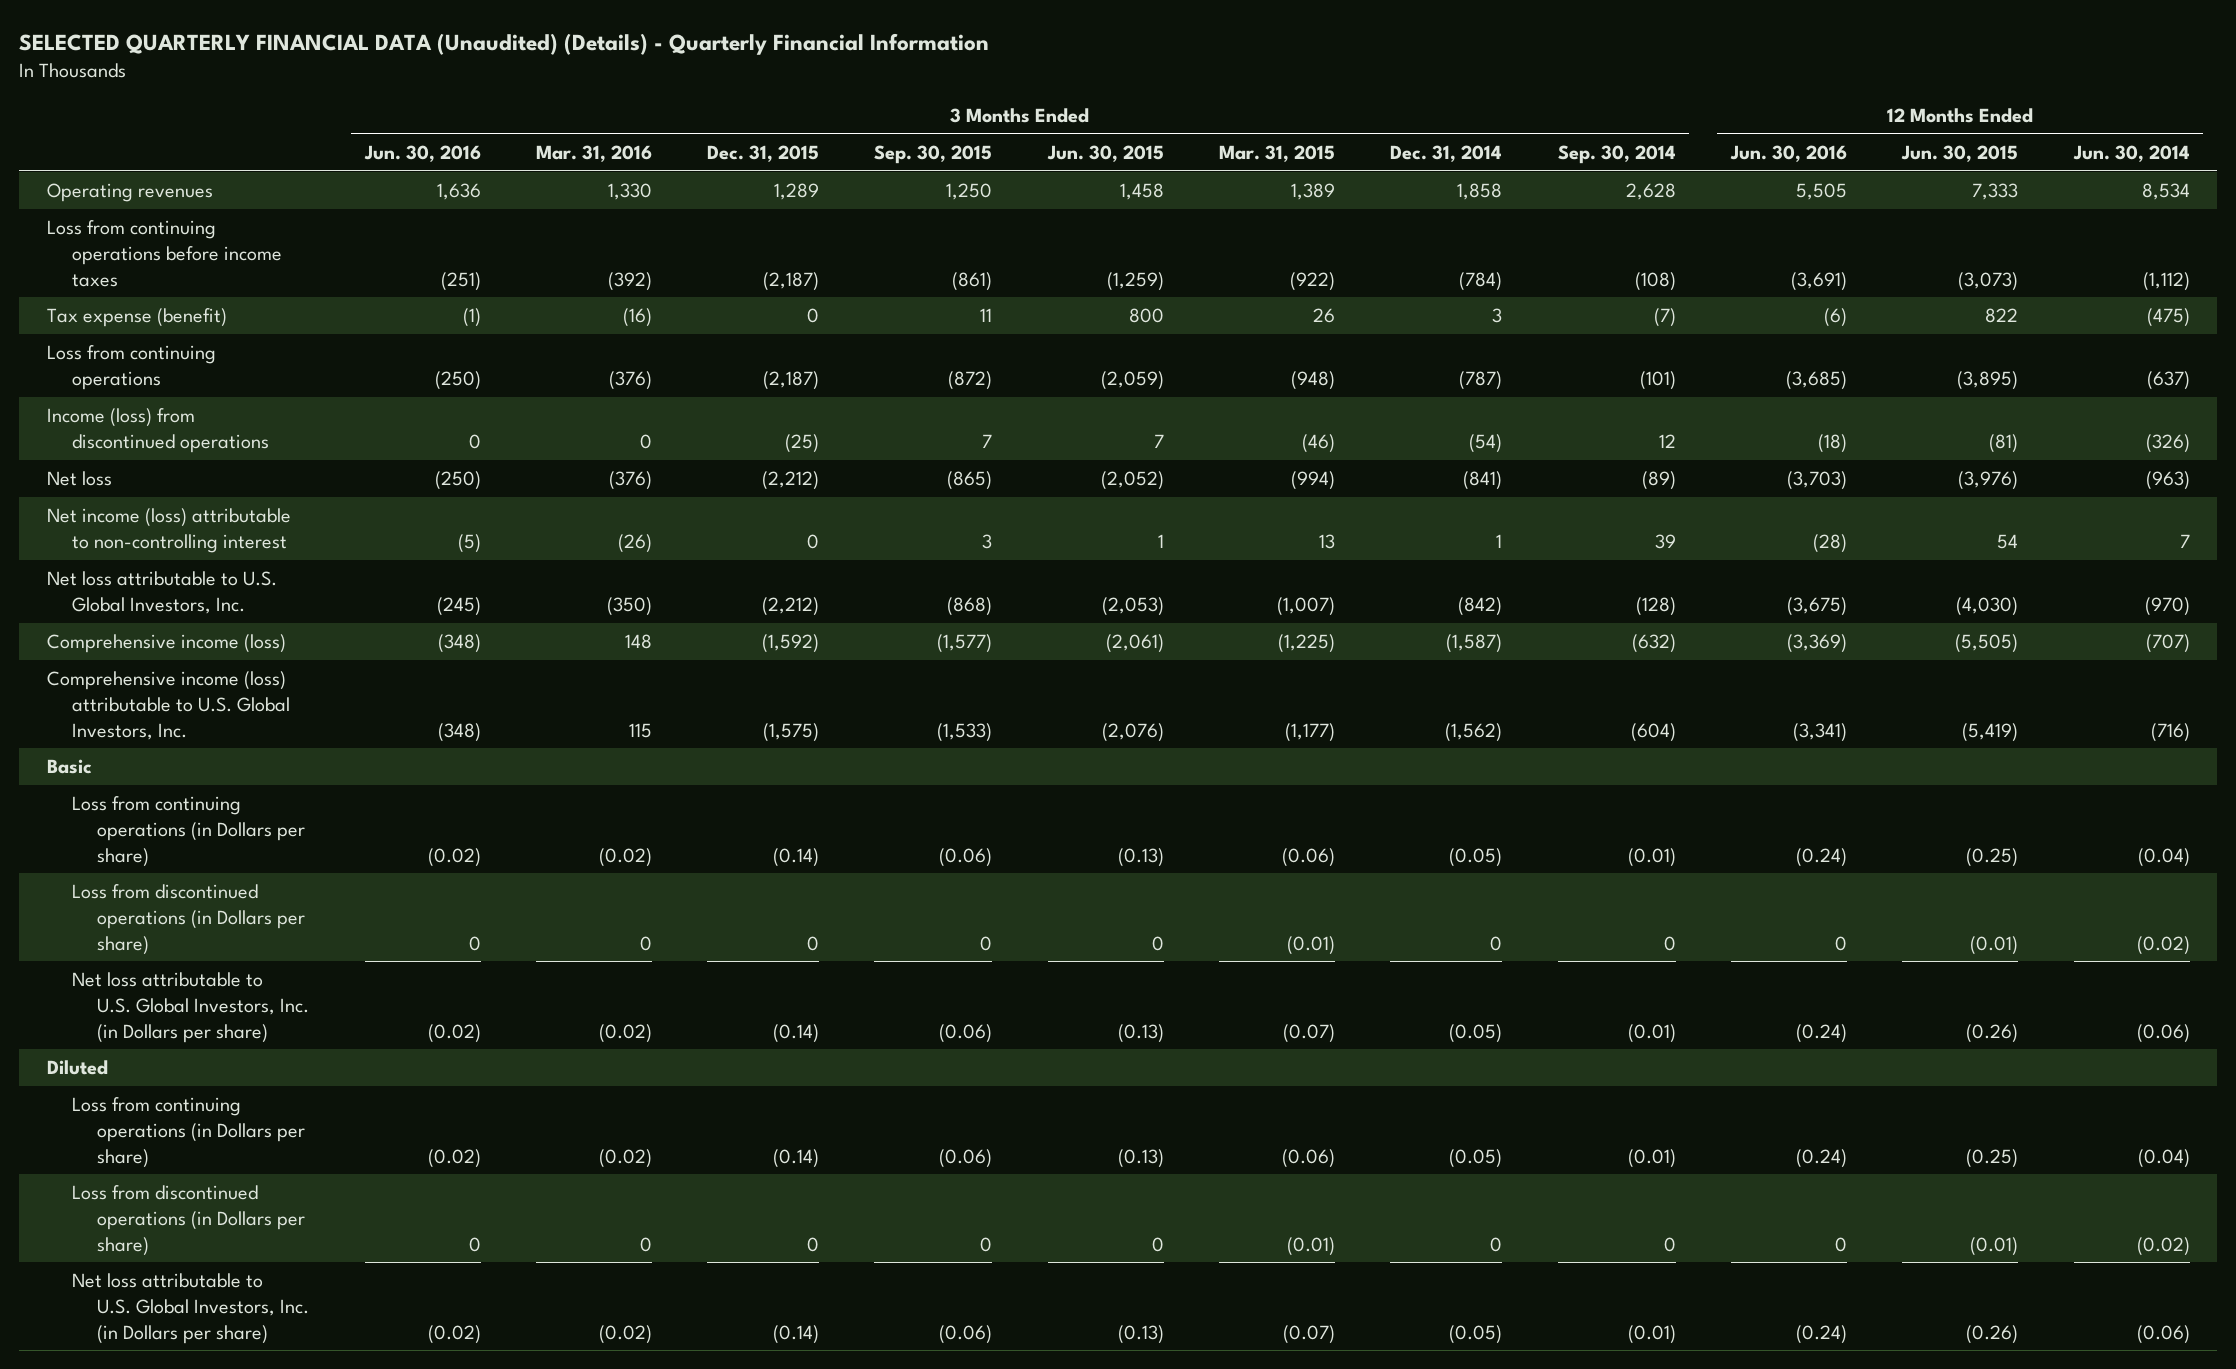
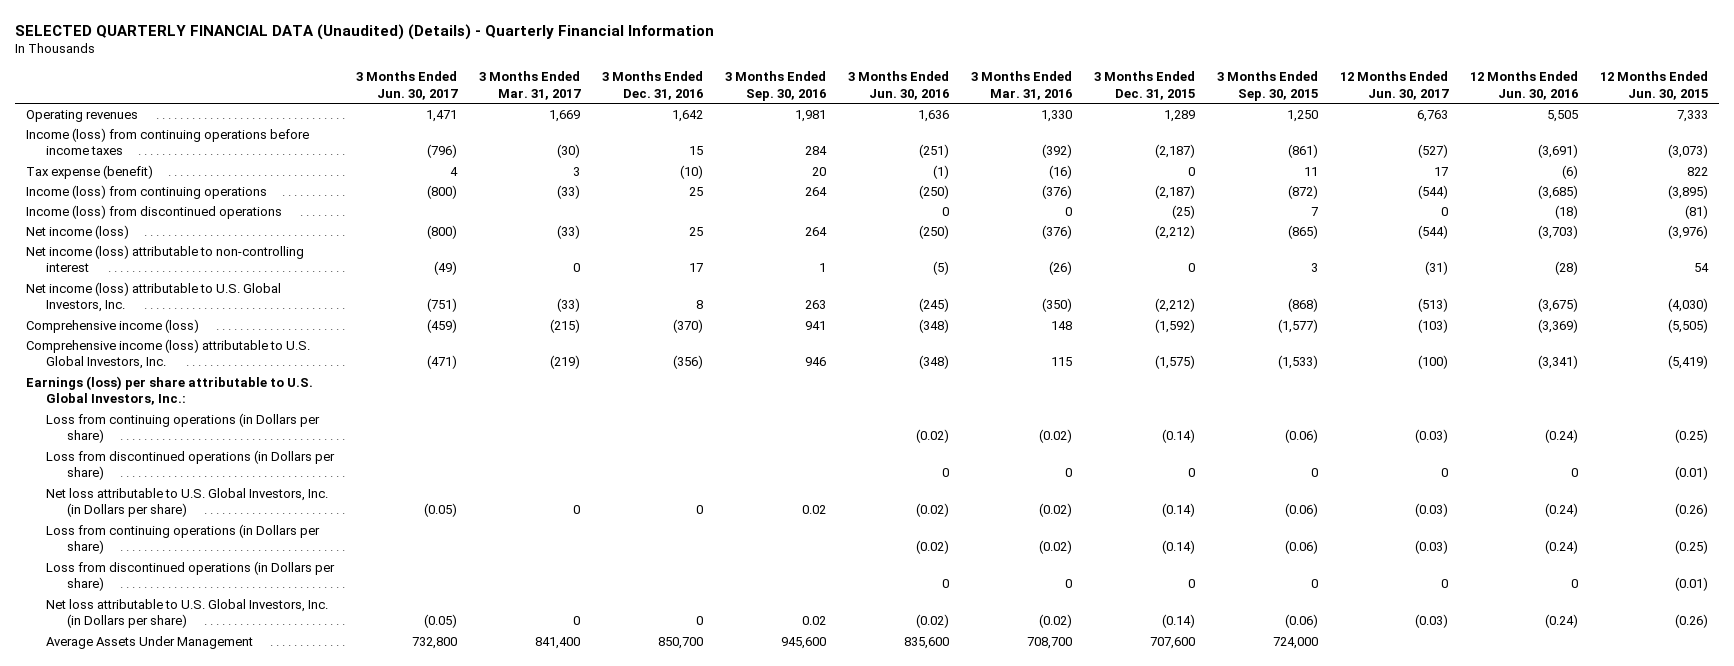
- | 3 Months Ended Jun. 30, 2016 | 3 Months Ended Mar. 31, 2016 | 3 Months Ended Dec. 31, 2015 | 3 Months Ended Sep. 30, 2015 | 3 Months Ended Jun. 30, 2015 | 3 Months Ended Mar. 31, 2015 | 3 Months Ended Dec. 31, 2014 | 3 Months Ended Sep. 30, 2014 | 12 Months Ended Jun. 30, 2016 | 12 Months Ended Jun. 30, 2015 | 12 Months Ended Jun. 30, 2014
+ | 3 Months Ended Jun. 30, 2017 | 3 Months Ended Mar. 31, 2017 | 3 Months Ended Dec. 31, 2016 | 3 Months Ended Sep. 30, 2016 | 3 Months Ended Jun. 30, 2016 | 3 Months Ended Mar. 31, 2016 | 3 Months Ended Dec. 31, 2015 | 3 Months Ended Sep. 30, 2015 | 12 Months Ended Jun. 30, 2017 | 12 Months Ended Jun. 30, 2016 | 12 Months Ended Jun. 30, 2015
- Loss from continuing operations before income taxes | (251) | (392) | (2,187) | (861) | (1,259) | (922) | (784) | (108) | (3,691) | (3,073) | (1,112)
+ Income (loss) from continuing operations before income taxes | (796) | (30) | 15 | 284 | (251) | (392) | (2,187) | (861) | (527) | (3,691) | (3,073)
- Loss from continuing operations | (250) | (376) | (2,187) | (872) | (2,059) | (948) | (787) | (101) | (3,685) | (3,895) | (637)
+ Income (loss) from continuing operations | (800) | (33) | 25 | 264 | (250) | (376) | (2,187) | (872) | (544) | (3,685) | (3,895)
- Net loss | (250) | (376) | (2,212) | (865) | (2,052) | (994) | (841) | (89) | (3,703) | (3,976) | (963)
+ Net income (loss) | (800) | (33) | 25 | 264 | (250) | (376) | (2,212) | (865) | (544) | (3,703) | (3,976)
- Net loss attributable to U.S. Global Investors, Inc. | (245) | (350) | (2,212) | (868) | (2,053) | (1,007) | (842) | (128) | (3,675) | (4,030) | (970)
+ Net income (loss) attributable to U.S. Global Investors, Inc. | (751) | (33) | 8 | 263 | (245) | (350) | (2,212) | (868) | (513) | (3,675) | (4,030)
- Basic
+ Earnings (loss) per share attributable to U.S. Global Investors, Inc.:
- Diluted
+ Average Assets Under Management | 732,800 | 841,400 | 850,700 | 945,600 | 835,600 | 708,700 | 707,600 | 724,000 | | |

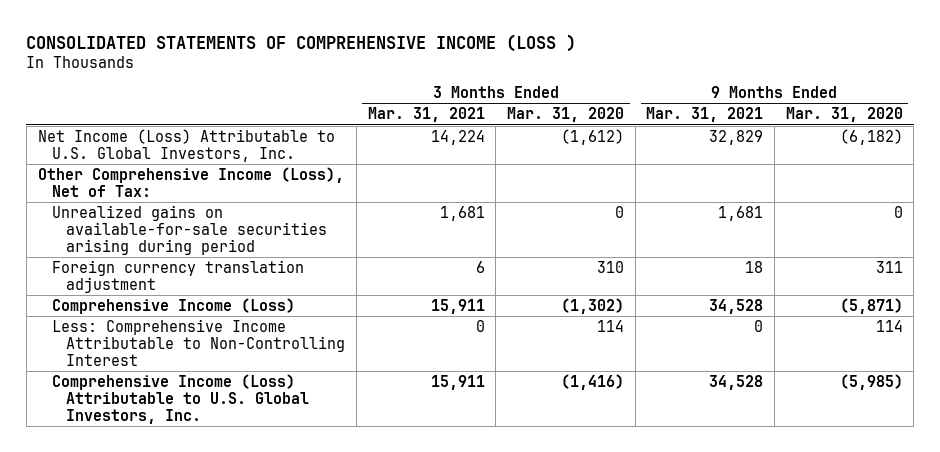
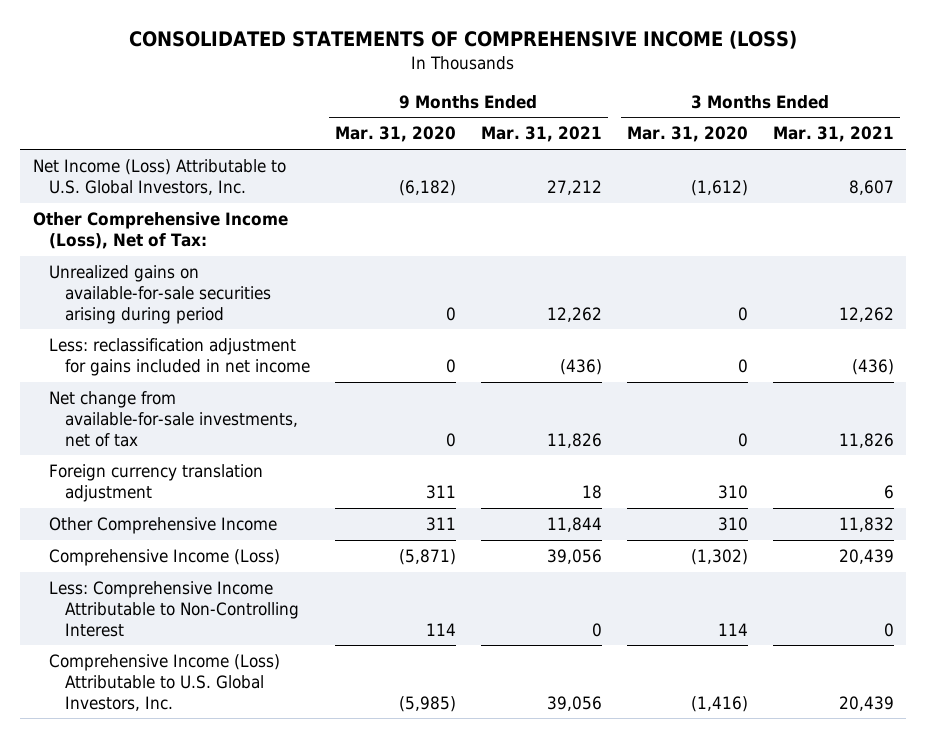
- CONSOLIDATED STATEMENTS OF COMPREHENSIVE INCOME (LOSS )
+ CONSOLIDATED STATEMENTS OF COMPREHENSIVE INCOME (LOSS)
- | 3 Months Ended Mar. 31, 2021 | 3 Months Ended Mar. 31, 2020 | 9 Months Ended Mar. 31, 2021 | 9 Months Ended Mar. 31, 2020
+ | 9 Months Ended Mar. 31, 2020 | 9 Months Ended Mar. 31, 2021 | 3 Months Ended Mar. 31, 2020 | 3 Months Ended Mar. 31, 2021
- Net Income (Loss) Attributable to U.S. Global Investors, Inc. | 14,224 | (1,612) | 32,829 | (6,182)
+ Net Income (Loss) Attributable to U.S. Global Investors, Inc. | (6,182) | 27,212 | (1,612) | 8,607
- Unrealized gains on available-for-sale securities arising during period | 1,681 | 0 | 1,681 | 0
+ Unrealized gains on available-for-sale securities arising during period | 0 | 12,262 | 0 | 12,262
+ Less: reclassification adjustment for gains included in net income | 0 | (436) | 0 | (436)
+ Net change from available-for-sale investments, net of tax | 0 | 11,826 | 0 | 11,826
- Comprehensive Income (Loss) | 15,911 | (1,302) | 34,528 | (5,871)
+ Other Comprehensive Income | 311 | 11,844 | 310 | 11,832
+ Comprehensive Income (Loss) | (5,871) | 39,056 | (1,302) | 20,439
- Comprehensive Income (Loss) Attributable to U.S. Global Investors, Inc. | 15,911 | (1,416) | 34,528 | (5,985)
+ Comprehensive Income (Loss) Attributable to U.S. Global Investors, Inc. | (5,985) | 39,056 | (1,416) | 20,439

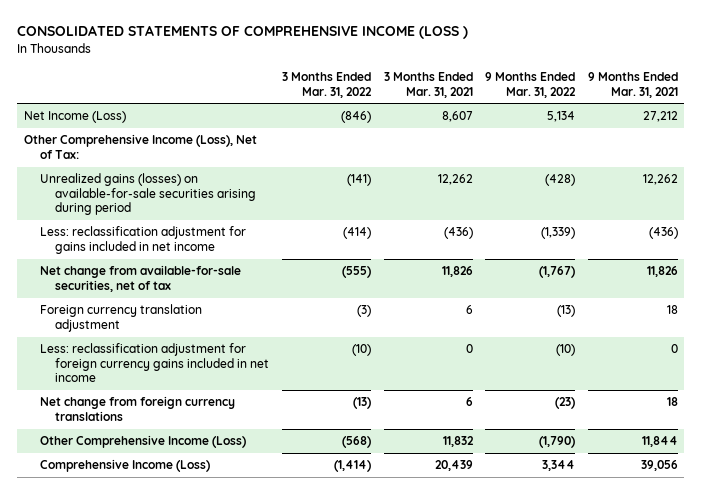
- CONSOLIDATED STATEMENTS OF COMPREHENSIVE INCOME (LOSS)
+ CONSOLIDATED STATEMENTS OF COMPREHENSIVE INCOME (LOSS )
- | 9 Months Ended Mar. 31, 2020 | 9 Months Ended Mar. 31, 2021 | 3 Months Ended Mar. 31, 2020 | 3 Months Ended Mar. 31, 2021
+ | 3 Months Ended Mar. 31, 2022 | 3 Months Ended Mar. 31, 2021 | 9 Months Ended Mar. 31, 2022 | 9 Months Ended Mar. 31, 2021
- Net Income (Loss) Attributable to U.S. Global Investors, Inc. | (6,182) | 27,212 | (1,612) | 8,607
+ Net Income (Loss) | (846) | 8,607 | 5,134 | 27,212
- Unrealized gains on available-for-sale securities arising during period | 0 | 12,262 | 0 | 12,262
+ Unrealized gains (losses) on available-for-sale securities arising during period | (141) | 12,262 | (428) | 12,262
- Net change from available-for-sale investments, net of tax | 0 | 11,826 | 0 | 11,826
+ Net change from available-for-sale securities, net of tax | (555) | 11,826 | (1,767) | 11,826
- Other Comprehensive Income | 311 | 11,844 | 310 | 11,832
+ Less: reclassification adjustment for foreign currency gains included in net income | (10) | 0 | (10) | 0
+ Net change from foreign currency translations | (13) | 6 | (23) | 18
+ Other Comprehensive Income (Loss) | (568) | 11,832 | (1,790) | 11,844
- Less: Comprehensive Income Attributable to Non-Controlling Interest | 114 | 0 | 114 | 0
- Comprehensive Income (Loss) Attributable to U.S. Global Investors, Inc. | (5,985) | 39,056 | (1,416) | 20,439

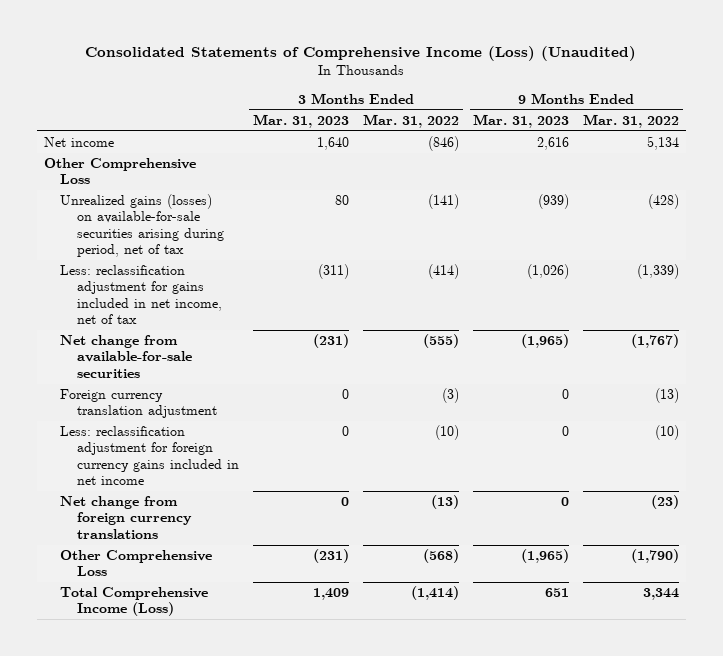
- CONSOLIDATED STATEMENTS OF COMPREHENSIVE INCOME (LOSS )
+ Consolidated Statements of Comprehensive Income (Loss) (Unaudited)
- | 3 Months Ended Mar. 31, 2022 | 3 Months Ended Mar. 31, 2021 | 9 Months Ended Mar. 31, 2022 | 9 Months Ended Mar. 31, 2021
+ | 3 Months Ended Mar. 31, 2023 | 3 Months Ended Mar. 31, 2022 | 9 Months Ended Mar. 31, 2023 | 9 Months Ended Mar. 31, 2022
- Net Income (Loss) | (846) | 8,607 | 5,134 | 27,212
- Other Comprehensive Income (Loss), Net of Tax:
- Unrealized gains (losses) on available-for-sale securities arising during period | (141) | 12,262 | (428) | 12,262
- Less: reclassification adjustment for gains included in net income | (414) | (436) | (1,339) | (436)
- Net change from available-for-sale securities, net of tax | (555) | 11,826 | (1,767) | 11,826
+ Net income | 1,640 | (846) | 2,616 | 5,134
+ Other Comprehensive Loss
+ Unrealized gains (losses) on available-for-sale securities arising during period, net of tax | 80 | (141) | (939) | (428)
+ Less: reclassification adjustment for gains included in net income, net of tax | (311) | (414) | (1,026) | (1,339)
+ Net change from available-for-sale securities | (231) | (555) | (1,965) | (1,767)
- Other Comprehensive Income (Loss) | (568) | 11,832 | (1,790) | 11,844
- Comprehensive Income (Loss) | (1,414) | 20,439 | 3,344 | 39,056
+ Other Comprehensive Loss | (231) | (568) | (1,965) | (1,790)
+ Total Comprehensive Income (Loss) | 1,409 | (1,414) | 651 | 3,344

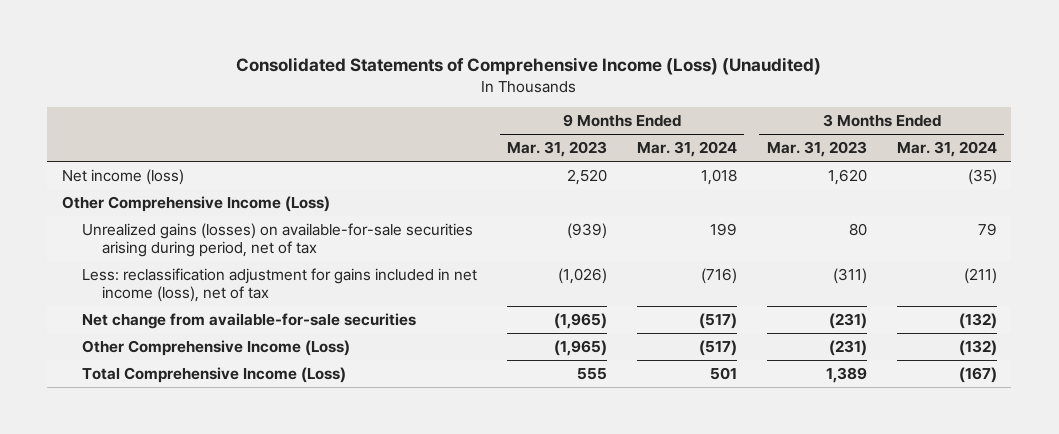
- | 3 Months Ended Mar. 31, 2023 | 3 Months Ended Mar. 31, 2022 | 9 Months Ended Mar. 31, 2023 | 9 Months Ended Mar. 31, 2022
+ | 9 Months Ended Mar. 31, 2023 | 9 Months Ended Mar. 31, 2024 | 3 Months Ended Mar. 31, 2023 | 3 Months Ended Mar. 31, 2024
- Net income | 1,640 | (846) | 2,616 | 5,134
- Other Comprehensive Loss
+ Net income (loss) | 2,520 | 1,018 | 1,620 | (35)
+ Other Comprehensive Income (Loss)
- Less: reclassification adjustment for gains included in net income, net of tax | (311) | (414) | (1,026) | (1,339)
+ Less: reclassification adjustment for gains included in net income (loss), net of tax | (1,026) | (716) | (311) | (211)
- Foreign currency translation adjustment | 0 | (3) | 0 | (13)
- Less: reclassification adjustment for foreign currency gains included in net income | 0 | (10) | 0 | (10)
- Net change from foreign currency translations | 0 | (13) | 0 | (23)
- Other Comprehensive Loss | (231) | (568) | (1,965) | (1,790)
- Total Comprehensive Income (Loss) | 1,409 | (1,414) | 651 | 3,344
+ Other Comprehensive Income (Loss) | (1,965) | (517) | (231) | (132)
+ Total Comprehensive Income (Loss) | 555 | 501 | 1,389 | (167)

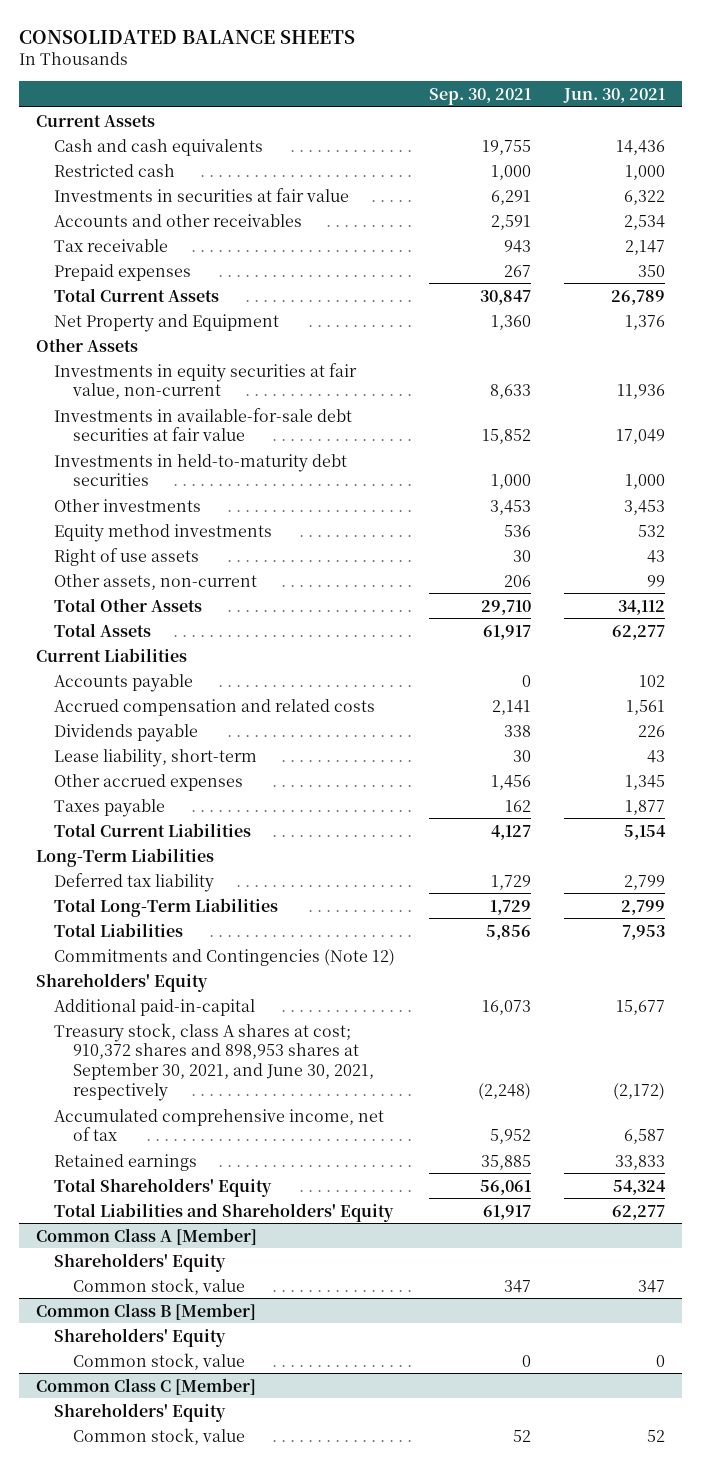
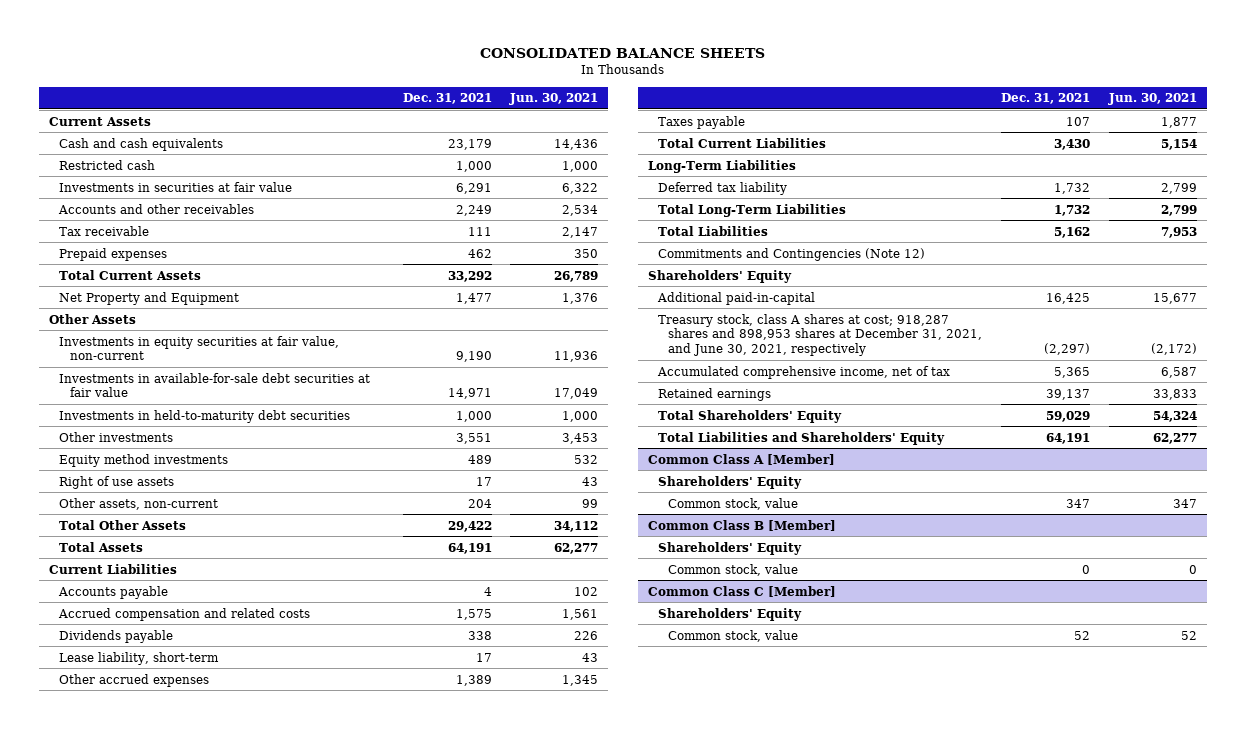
- | Sep. 30, 2021 | Jun. 30, 2021
+ | Dec. 31, 2021 | Jun. 30, 2021
- Treasury stock, class A shares at cost; 910,372 shares and 898,953 shares at September 30, 2021, and June 30, 2021, respectively | (2,248) | (2,172)
+ Treasury stock, class A shares at cost; 918,287 shares and 898,953 shares at December 31, 2021, and June 30, 2021, respectively | (2,297) | (2,172)

